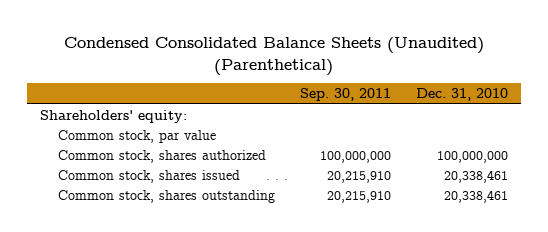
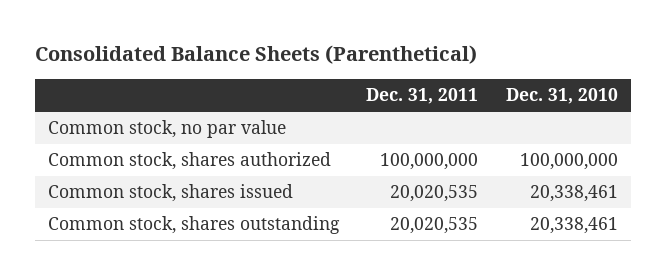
- Condensed Consolidated Balance Sheets (Unaudited) (Parenthetical)
+ Consolidated Balance Sheets (Parenthetical)
- | Sep. 30, 2011 | Dec. 31, 2010
+ | Dec. 31, 2011 | Dec. 31, 2010
- Shareholders' equity:
- Common stock, par value
+ Common stock, no par value

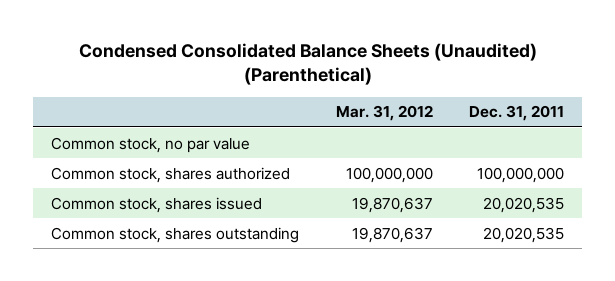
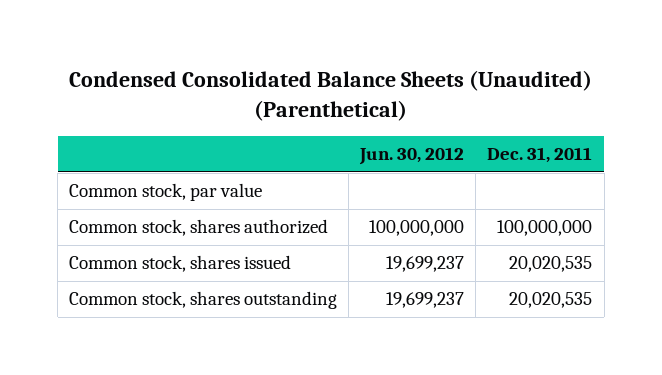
- | Mar. 31, 2012 | Dec. 31, 2011
+ | Jun. 30, 2012 | Dec. 31, 2011
- Common stock, no par value
+ Common stock, par value

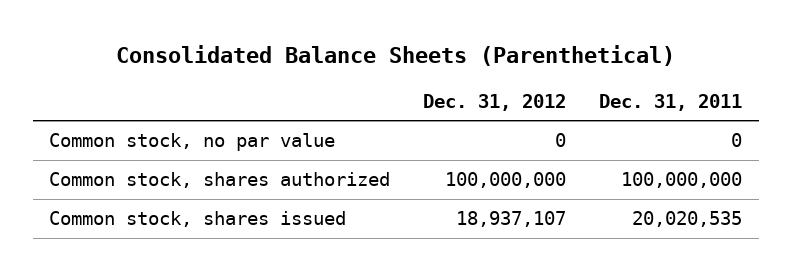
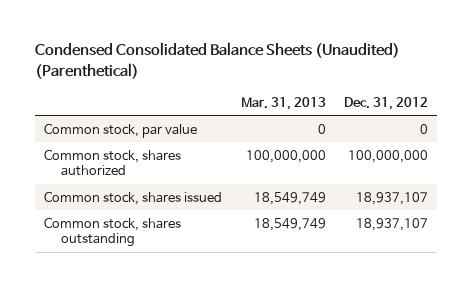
- Consolidated Balance Sheets (Parenthetical)
+ Condensed Consolidated Balance Sheets (Unaudited) (Parenthetical)
- | Dec. 31, 2012 | Dec. 31, 2011
+ | Mar. 31, 2013 | Dec. 31, 2012
- Common stock, no par value | 0 | 0
+ Common stock, par value | 0 | 0
+ Common stock, shares outstanding | 18,549,749 | 18,937,107

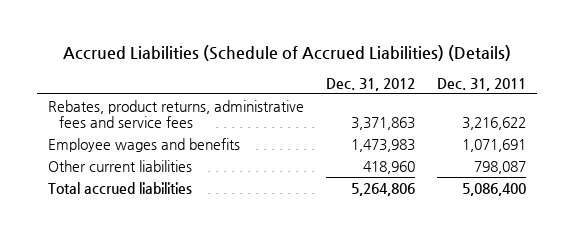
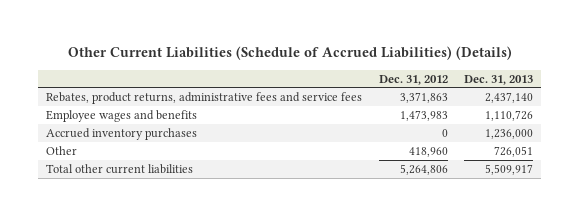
- Accrued Liabilities (Schedule of Accrued Liabilities) (Details)
+ Other Current Liabilities (Schedule of Accrued Liabilities) (Details)
- | Dec. 31, 2012 | Dec. 31, 2011
+ | Dec. 31, 2012 | Dec. 31, 2013
- Other current liabilities | 418,960 | 798,087
- Total accrued liabilities | 5,264,806 | 5,086,400
+ Accrued inventory purchases | 0 | 1,236,000
+ Other | 418,960 | 726,051
+ Total other current liabilities | 5,264,806 | 5,509,917

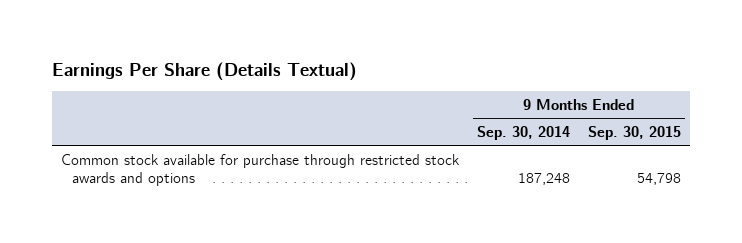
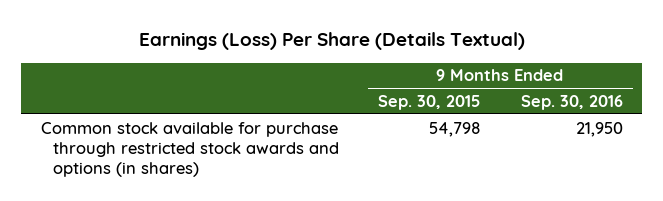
- Earnings Per Share (Details Textual)
+ Earnings (Loss) Per Share (Details Textual)
- | 9 Months Ended Sep. 30, 2014 | 9 Months Ended Sep. 30, 2015
+ | 9 Months Ended Sep. 30, 2015 | 9 Months Ended Sep. 30, 2016
- Common stock available for purchase through restricted stock awards and options | 187,248 | 54,798
+ Common stock available for purchase through restricted stock awards and options (in shares) | 54,798 | 21,950

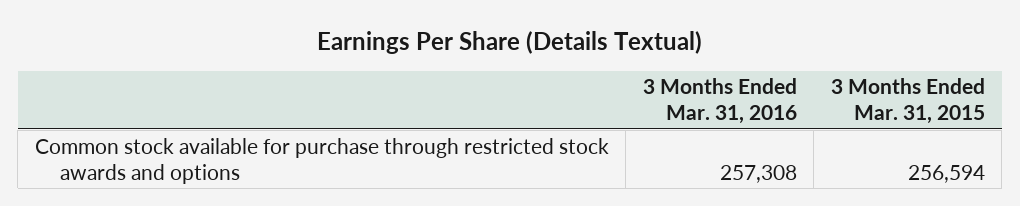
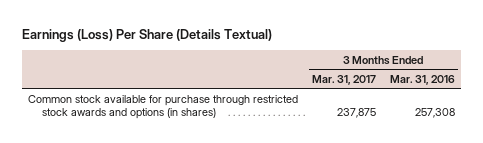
- Earnings Per Share (Details Textual)
+ Earnings (Loss) Per Share (Details Textual)
- | 3 Months Ended Mar. 31, 2016 | 3 Months Ended Mar. 31, 2015
+ | 3 Months Ended Mar. 31, 2017 | 3 Months Ended Mar. 31, 2016
- Common stock available for purchase through restricted stock awards and options | 257,308 | 256,594
+ Common stock available for purchase through restricted stock awards and options (in shares) | 237,875 | 257,308

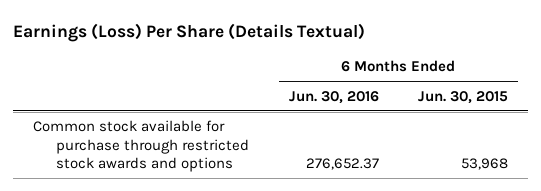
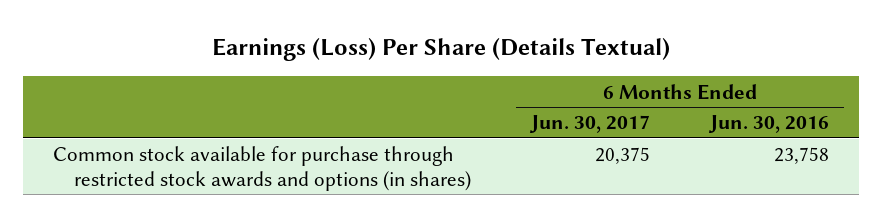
- | 6 Months Ended Jun. 30, 2016 | 6 Months Ended Jun. 30, 2015
+ | 6 Months Ended Jun. 30, 2017 | 6 Months Ended Jun. 30, 2016
- Common stock available for purchase through restricted stock awards and options | 276,652.37 | 53,968
+ Common stock available for purchase through restricted stock awards and options (in shares) | 20,375 | 23,758

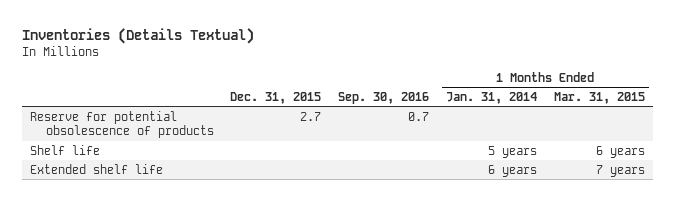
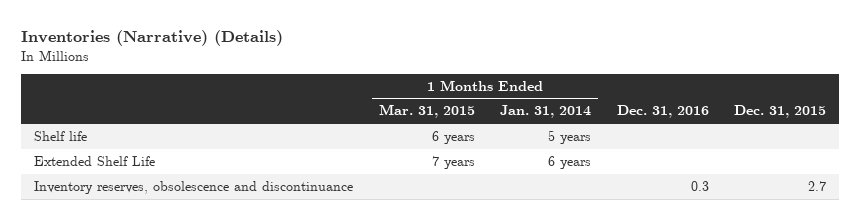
- Inventories (Details Textual)
+ Inventories (Narrative) (Details)
- | Dec. 31, 2015 | Sep. 30, 2016 | 1 Months Ended Jan. 31, 2014 | 1 Months Ended Mar. 31, 2015
+ | 1 Months Ended Mar. 31, 2015 | 1 Months Ended Jan. 31, 2014 | Dec. 31, 2016 | Dec. 31, 2015
- Reserve for potential obsolescence of products | 2.7 | 0.7 | |
- Extended shelf life | | | 6 years | 7 years
+ Extended Shelf Life | 7 years | 6 years | |
+ Inventory reserves, obsolescence and discontinuance | | | 0.3 | 2.7

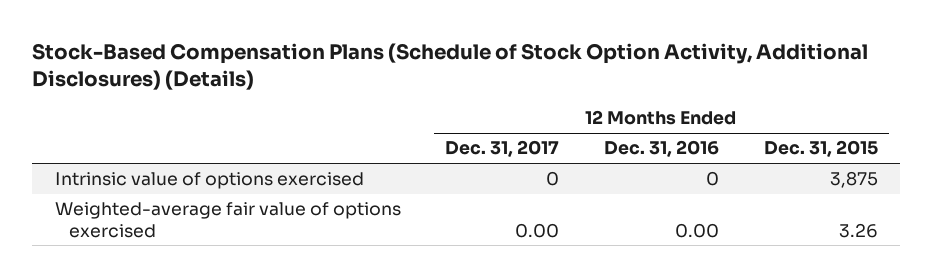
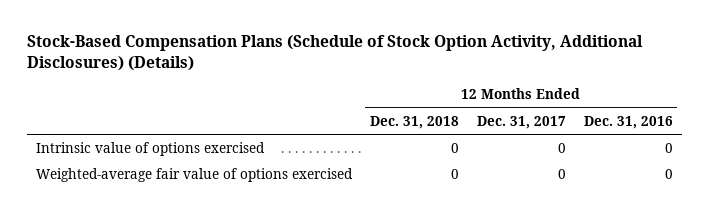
- | 12 Months Ended Dec. 31, 2017 | 12 Months Ended Dec. 31, 2016 | 12 Months Ended Dec. 31, 2015
+ | 12 Months Ended Dec. 31, 2018 | 12 Months Ended Dec. 31, 2017 | 12 Months Ended Dec. 31, 2016
- Weighted-average fair value of options exercised | 0.00 | 0.00 | 3.26
+ Weighted-average fair value of options exercised | 0 | 0 | 0

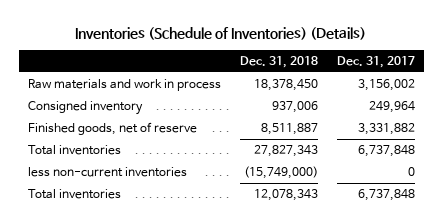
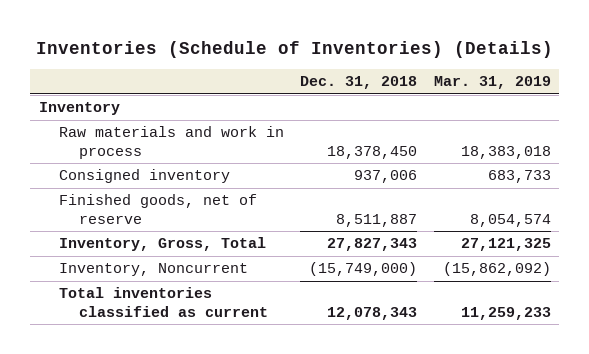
- | Dec. 31, 2018 | Dec. 31, 2017
+ | Dec. 31, 2018 | Mar. 31, 2019
+ Inventory
- Total inventories | 27,827,343 | 6,737,848
- less non-current inventories | (15,749,000) | 0
- Total inventories | 12,078,343 | 6,737,848
+ Inventory, Gross, Total | 27,827,343 | 27,121,325
+ Inventory, Noncurrent | (15,749,000) | (15,862,092)
+ Total inventories classified as current | 12,078,343 | 11,259,233

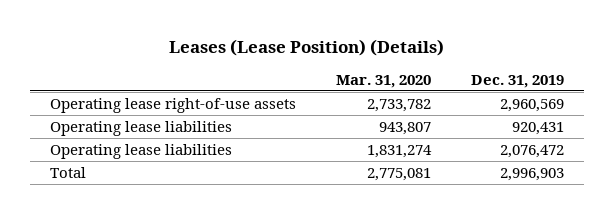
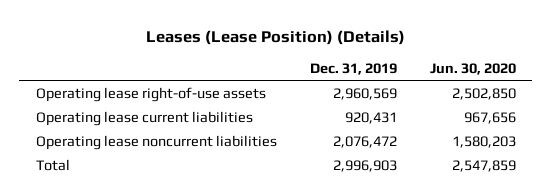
- | Mar. 31, 2020 | Dec. 31, 2019
+ | Dec. 31, 2019 | Jun. 30, 2020
- Operating lease liabilities | 943,807 | 920,431
- Operating lease liabilities | 1,831,274 | 2,076,472
+ Operating lease current liabilities | 920,431 | 967,656
+ Operating lease noncurrent liabilities | 2,076,472 | 1,580,203

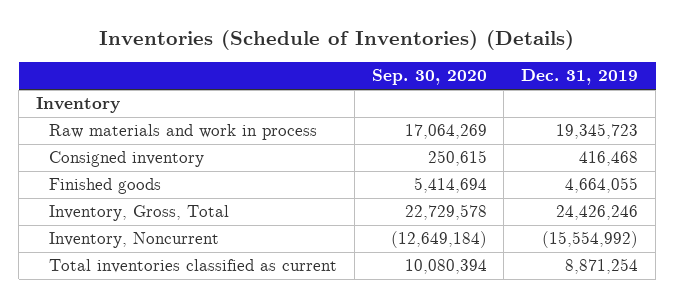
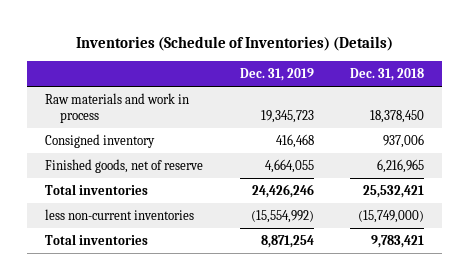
- | Sep. 30, 2020 | Dec. 31, 2019
+ | Dec. 31, 2019 | Dec. 31, 2018
- Inventory
- Finished goods | 5,414,694 | 4,664,055
- Inventory, Gross, Total | 22,729,578 | 24,426,246
- Inventory, Noncurrent | (12,649,184) | (15,554,992)
- Total inventories classified as current | 10,080,394 | 8,871,254
+ Finished goods, net of reserve | 4,664,055 | 6,216,965
+ Total inventories | 24,426,246 | 25,532,421
+ less non-current inventories | (15,554,992) | (15,749,000)
+ Total inventories | 8,871,254 | 9,783,421

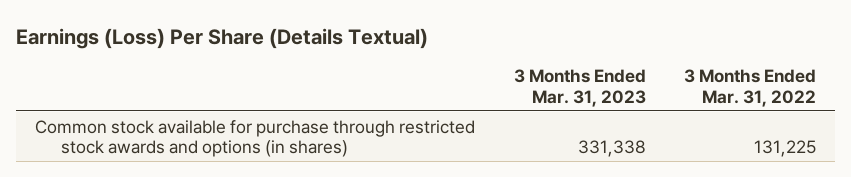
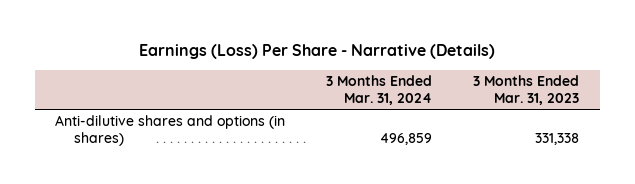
- Earnings (Loss) Per Share (Details Textual)
+ Earnings (Loss) Per Share - Narrative (Details)
- | 3 Months Ended Mar. 31, 2023 | 3 Months Ended Mar. 31, 2022
+ | 3 Months Ended Mar. 31, 2024 | 3 Months Ended Mar. 31, 2023
- Common stock available for purchase through restricted stock awards and options (in shares) | 331,338 | 131,225
+ Anti-dilutive shares and options (in shares) | 496,859 | 331,338

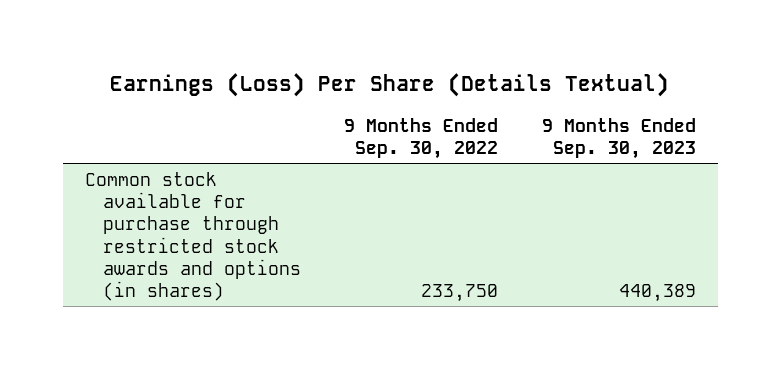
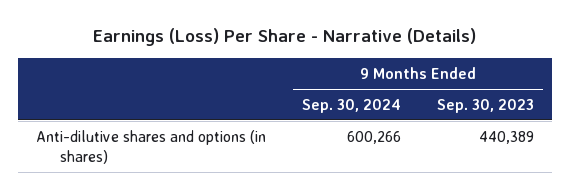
- Earnings (Loss) Per Share (Details Textual)
+ Earnings (Loss) Per Share - Narrative (Details)
- | 9 Months Ended Sep. 30, 2022 | 9 Months Ended Sep. 30, 2023
+ | 9 Months Ended Sep. 30, 2024 | 9 Months Ended Sep. 30, 2023
- Common stock available for purchase through restricted stock awards and options (in shares) | 233,750 | 440,389
+ Anti-dilutive shares and options (in shares) | 600,266 | 440,389

